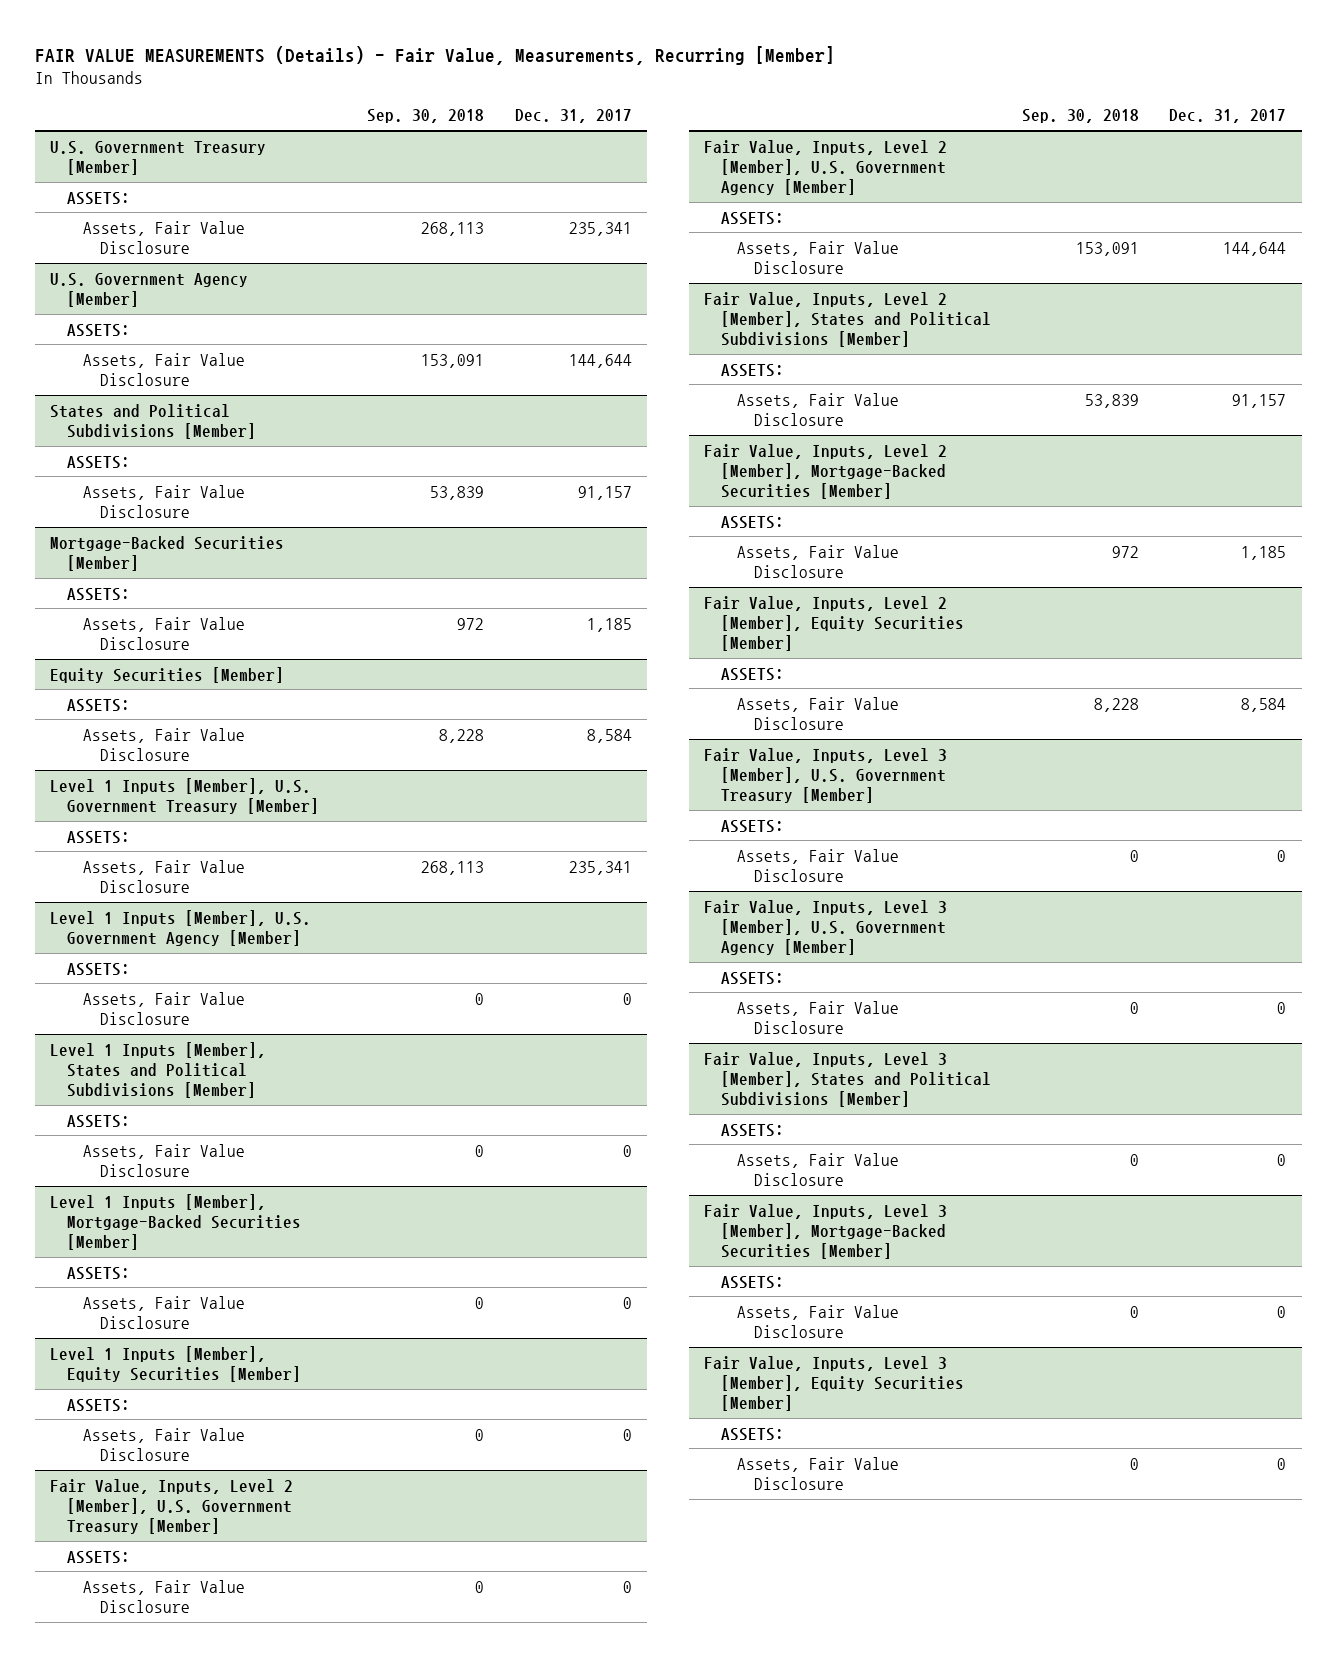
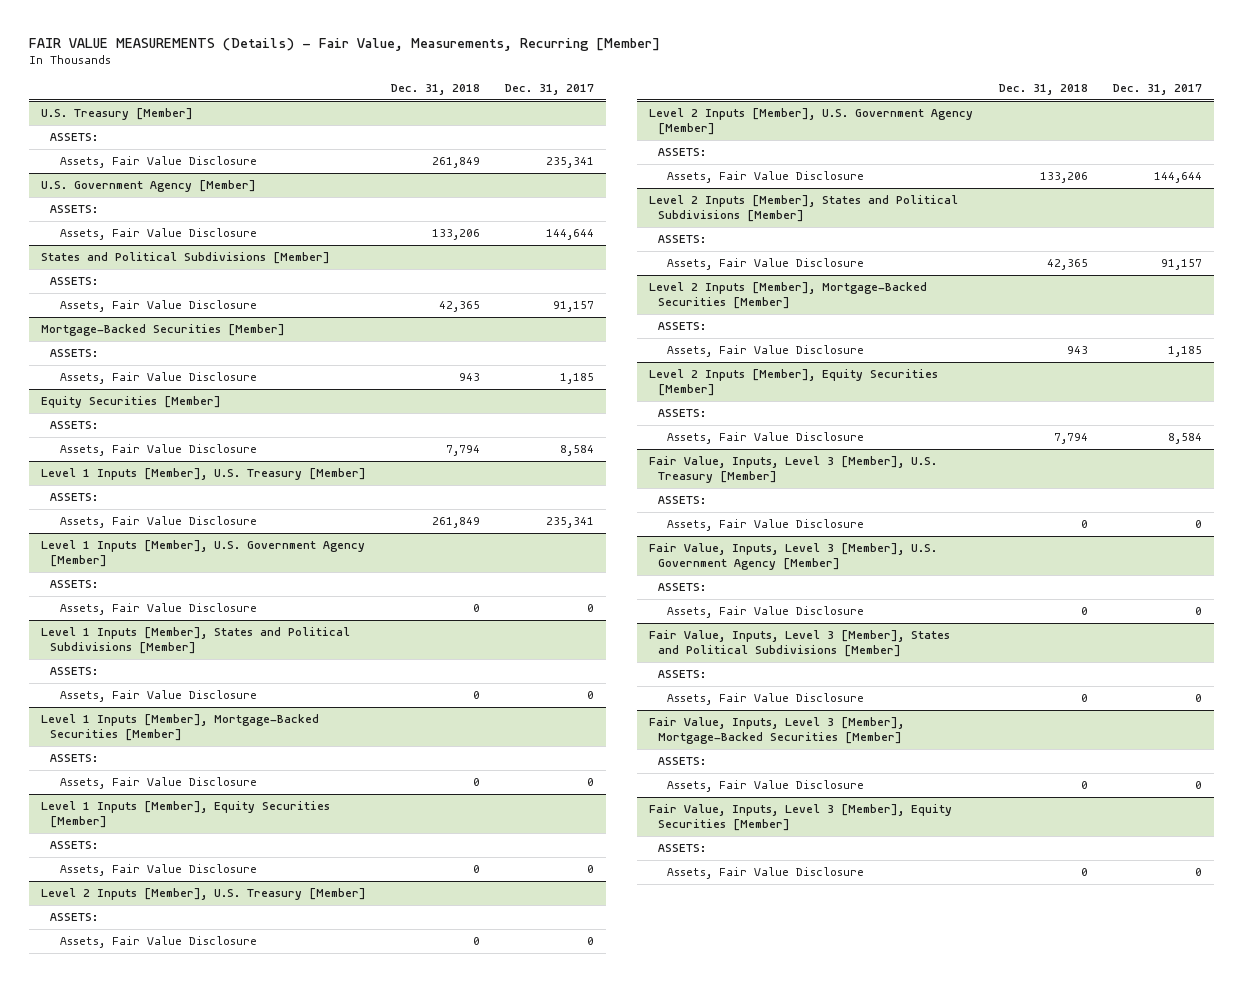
- | Sep. 30, 2018 | Dec. 31, 2017
+ | Dec. 31, 2018 | Dec. 31, 2017
- U.S. Government Treasury [Member]
+ U.S. Treasury [Member]
- Level 1 Inputs [Member], U.S. Government Treasury [Member]
+ Level 1 Inputs [Member], U.S. Treasury [Member]
- Fair Value, Inputs, Level 2 [Member], U.S. Government Treasury [Member]
+ Level 2 Inputs [Member], U.S. Treasury [Member]
- Fair Value, Inputs, Level 2 [Member], U.S. Government Agency [Member]
+ Level 2 Inputs [Member], U.S. Government Agency [Member]
- Fair Value, Inputs, Level 2 [Member], States and Political Subdivisions [Member]
+ Level 2 Inputs [Member], States and Political Subdivisions [Member]
- Fair Value, Inputs, Level 2 [Member], Mortgage-Backed Securities [Member]
+ Level 2 Inputs [Member], Mortgage-Backed Securities [Member]
- Fair Value, Inputs, Level 2 [Member], Equity Securities [Member]
+ Level 2 Inputs [Member], Equity Securities [Member]
- Fair Value, Inputs, Level 3 [Member], U.S. Government Treasury [Member]
+ Fair Value, Inputs, Level 3 [Member], U.S. Treasury [Member]

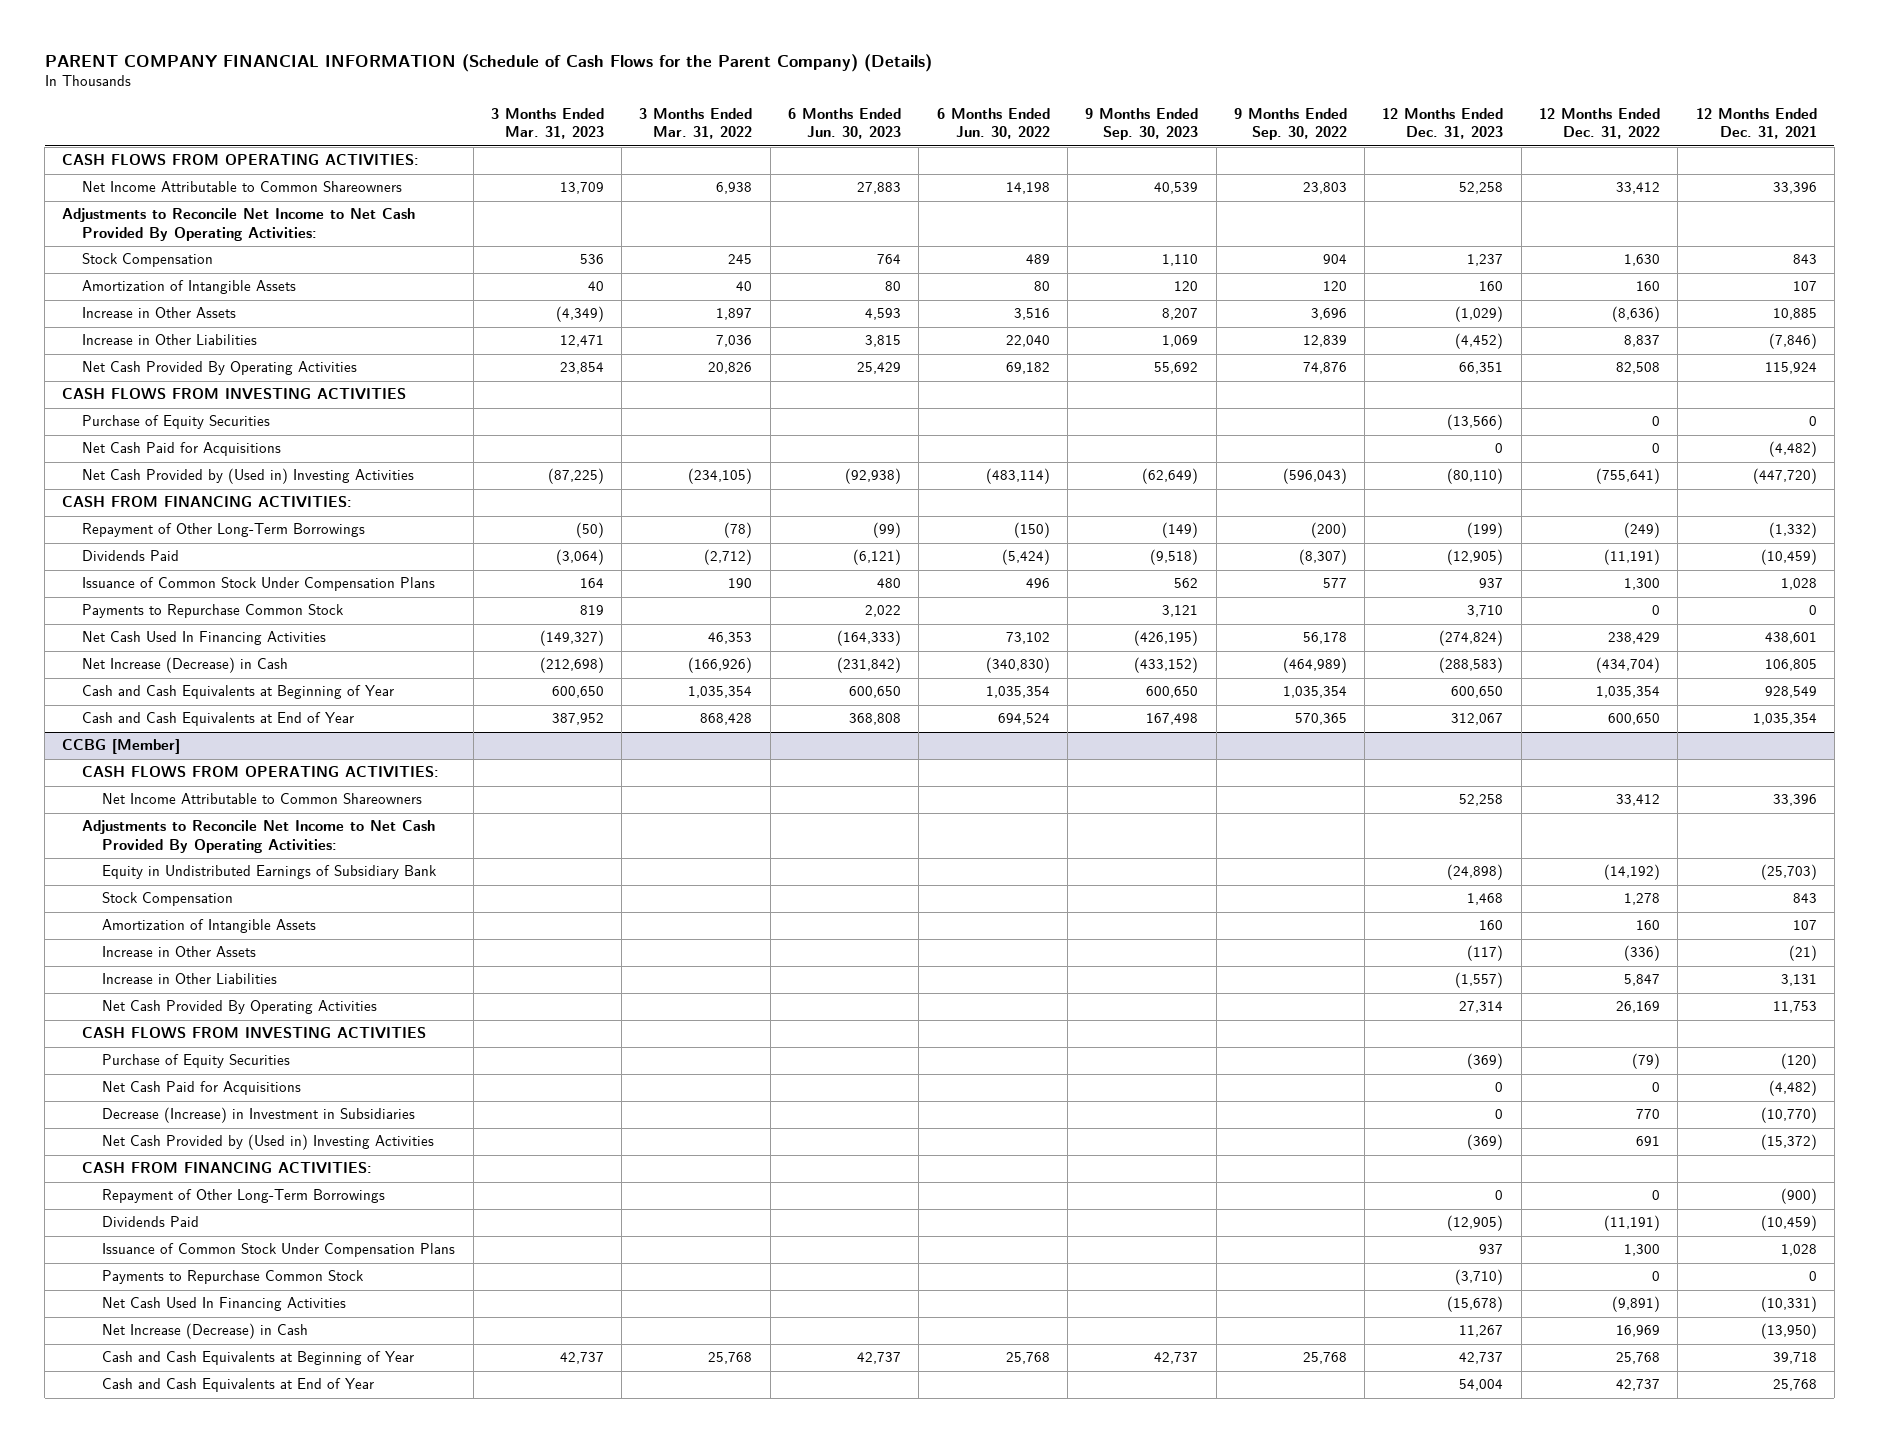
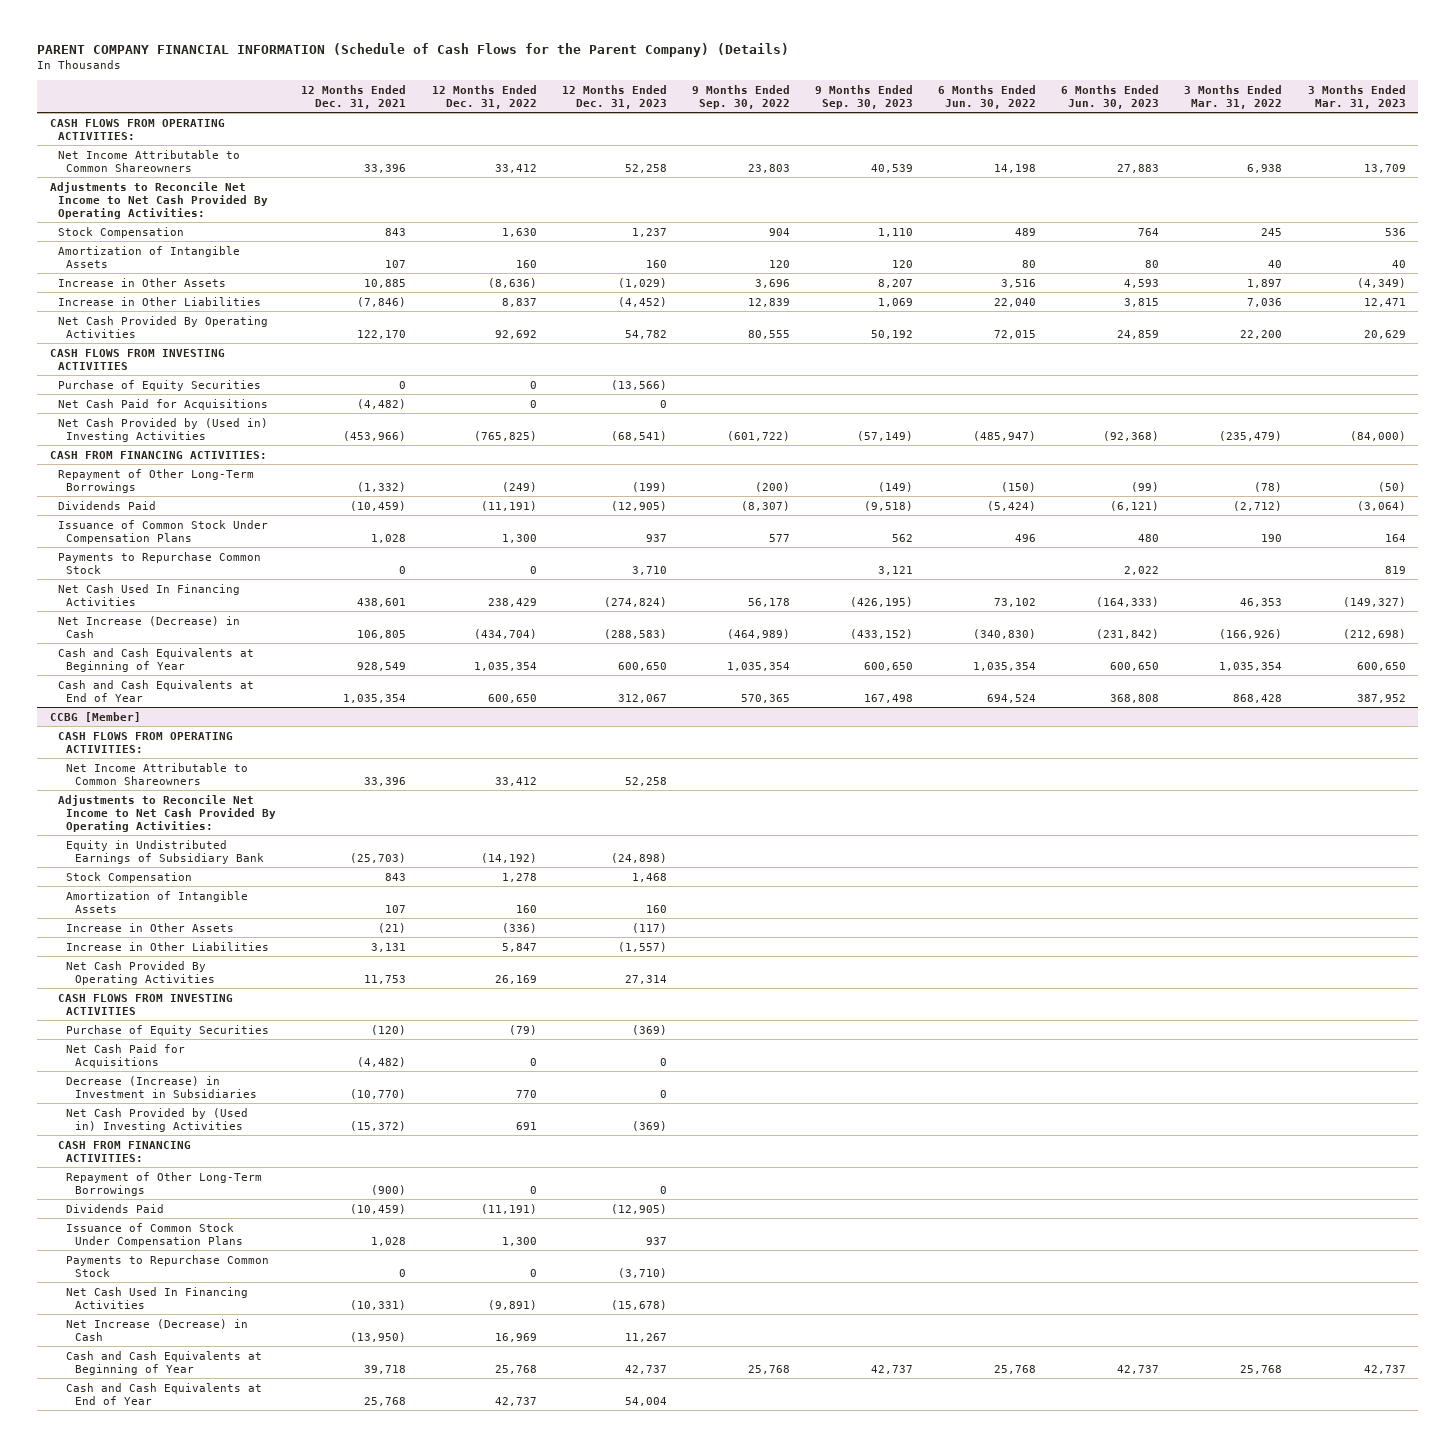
- | 3 Months Ended Mar. 31, 2023 | 3 Months Ended Mar. 31, 2022 | 6 Months Ended Jun. 30, 2023 | 6 Months Ended Jun. 30, 2022 | 9 Months Ended Sep. 30, 2023 | 9 Months Ended Sep. 30, 2022 | 12 Months Ended Dec. 31, 2023 | 12 Months Ended Dec. 31, 2022 | 12 Months Ended Dec. 31, 2021
+ | 12 Months Ended Dec. 31, 2021 | 12 Months Ended Dec. 31, 2022 | 12 Months Ended Dec. 31, 2023 | 9 Months Ended Sep. 30, 2022 | 9 Months Ended Sep. 30, 2023 | 6 Months Ended Jun. 30, 2022 | 6 Months Ended Jun. 30, 2023 | 3 Months Ended Mar. 31, 2022 | 3 Months Ended Mar. 31, 2023
- Net Cash Provided By Operating Activities | 23,854 | 20,826 | 25,429 | 69,182 | 55,692 | 74,876 | 66,351 | 82,508 | 115,924
+ Net Cash Provided By Operating Activities | 122,170 | 92,692 | 54,782 | 80,555 | 50,192 | 72,015 | 24,859 | 22,200 | 20,629
- Net Cash Provided by (Used in) Investing Activities | (87,225) | (234,105) | (92,938) | (483,114) | (62,649) | (596,043) | (80,110) | (755,641) | (447,720)
+ Net Cash Provided by (Used in) Investing Activities | (453,966) | (765,825) | (68,541) | (601,722) | (57,149) | (485,947) | (92,368) | (235,479) | (84,000)

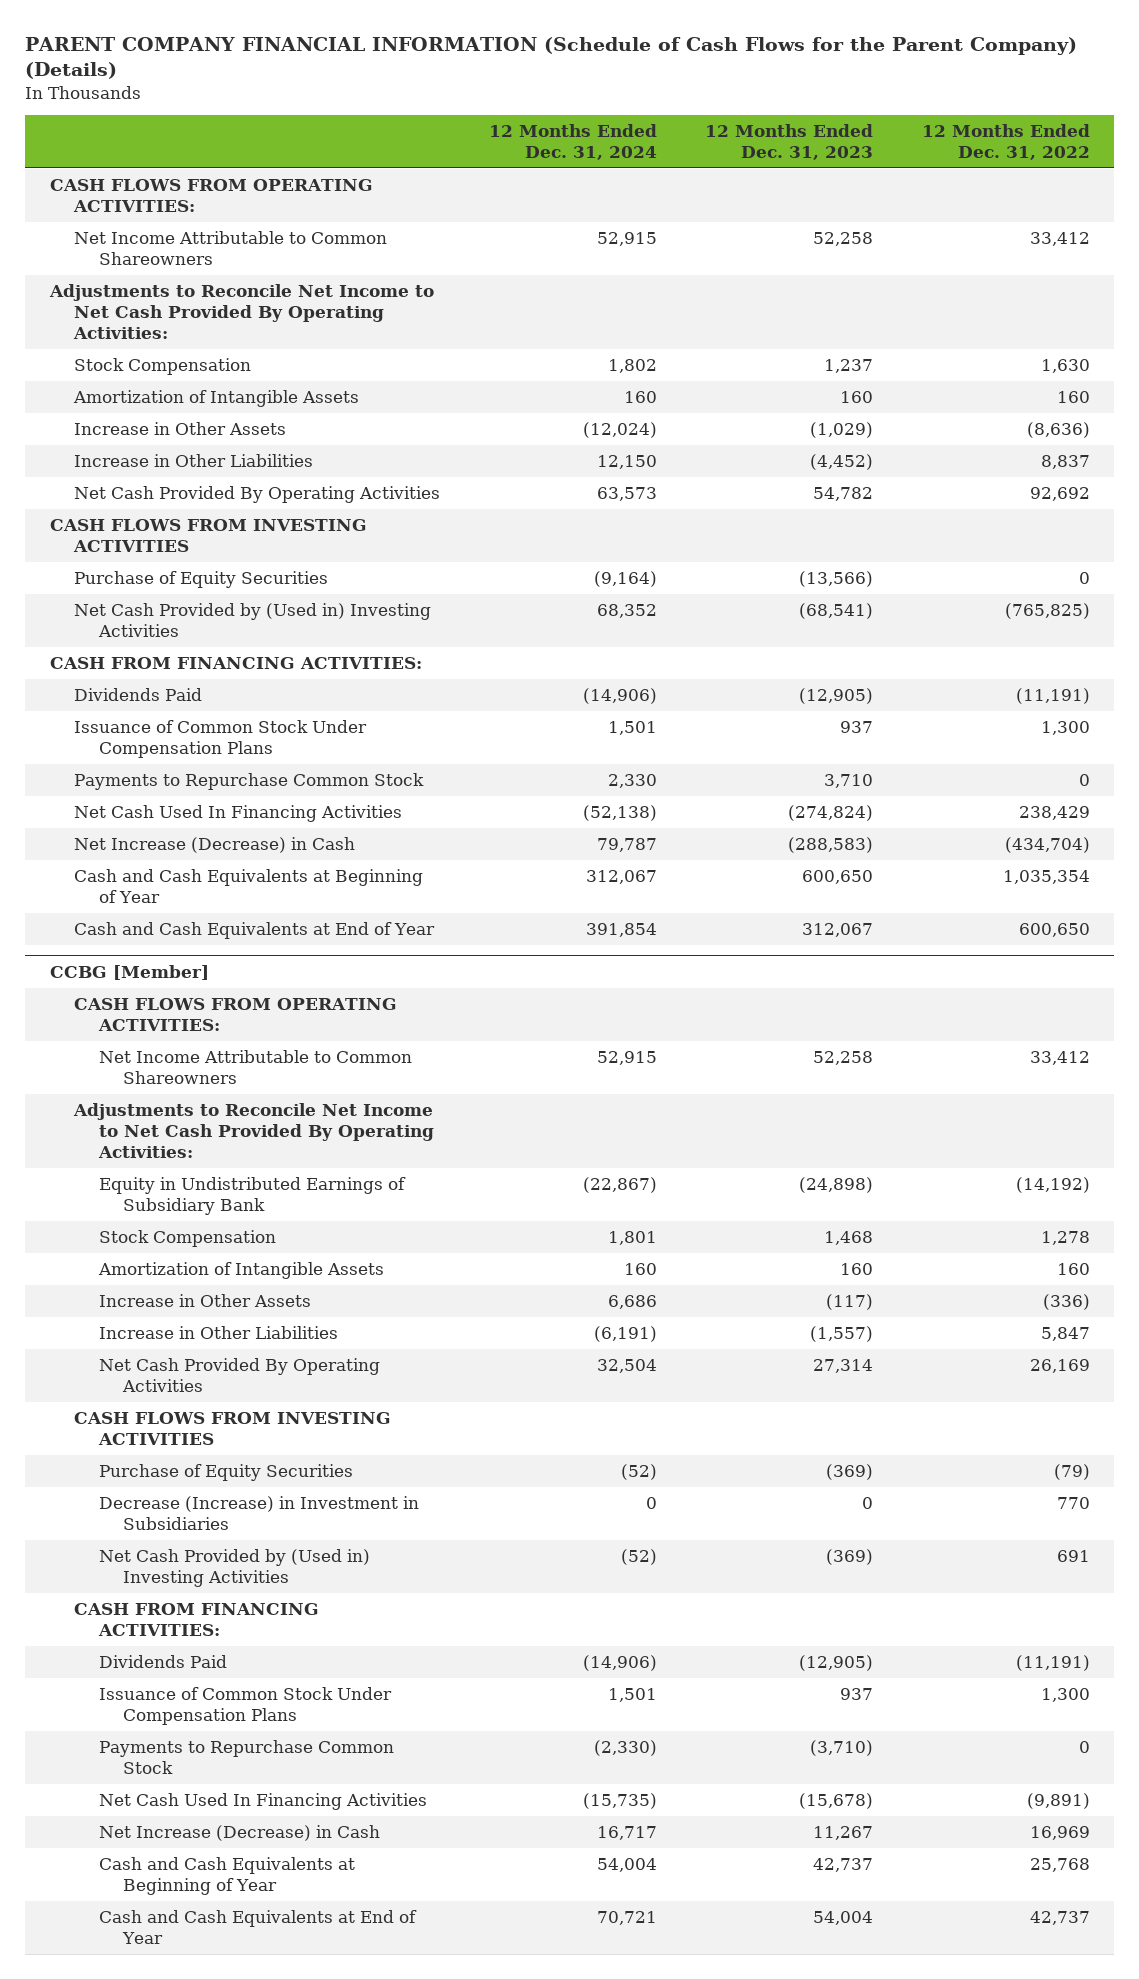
- | 12 Months Ended Dec. 31, 2021 | 12 Months Ended Dec. 31, 2022 | 12 Months Ended Dec. 31, 2023 | 9 Months Ended Sep. 30, 2022 | 9 Months Ended Sep. 30, 2023 | 6 Months Ended Jun. 30, 2022 | 6 Months Ended Jun. 30, 2023 | 3 Months Ended Mar. 31, 2022 | 3 Months Ended Mar. 31, 2023
+ | 12 Months Ended Dec. 31, 2024 | 12 Months Ended Dec. 31, 2023 | 12 Months Ended Dec. 31, 2022
- Net Cash Paid for Acquisitions | (4,482) | 0 | 0 | | | | | |
- Repayment of Other Long-Term Borrowings | (1,332) | (249) | (199) | (200) | (149) | (150) | (99) | (78) | (50)
@ CCBG [Member]
- Net Cash Paid for Acquisitions | (4,482) | 0 | 0 | | | | | |
- Repayment of Other Long-Term Borrowings | (900) | 0 | 0 | | | | | |

